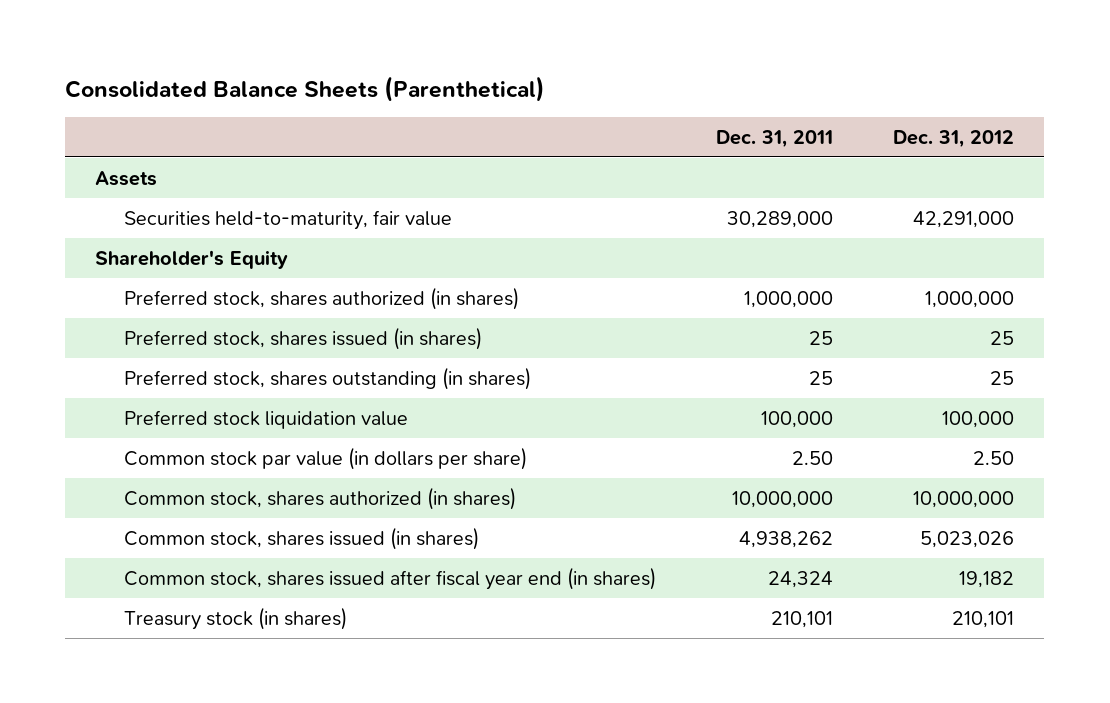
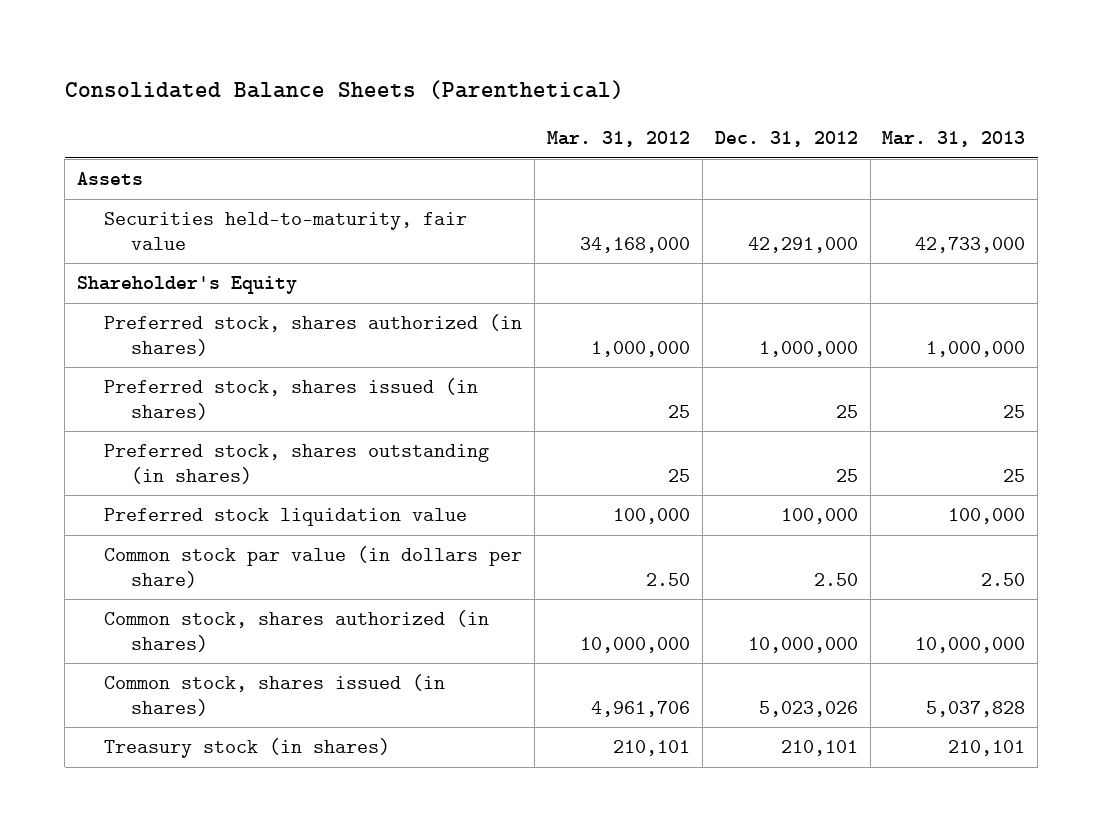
- | Dec. 31, 2011 | Dec. 31, 2012
+ | Mar. 31, 2012 | Dec. 31, 2012 | Mar. 31, 2013
- Common stock, shares issued after fiscal year end (in shares) | 24,324 | 19,182

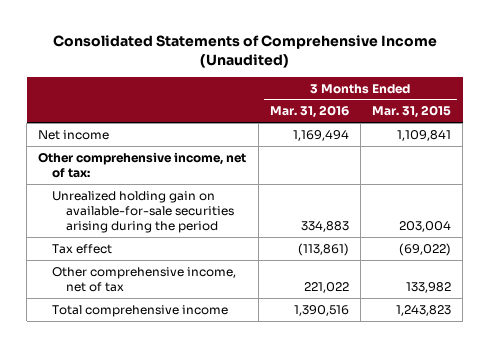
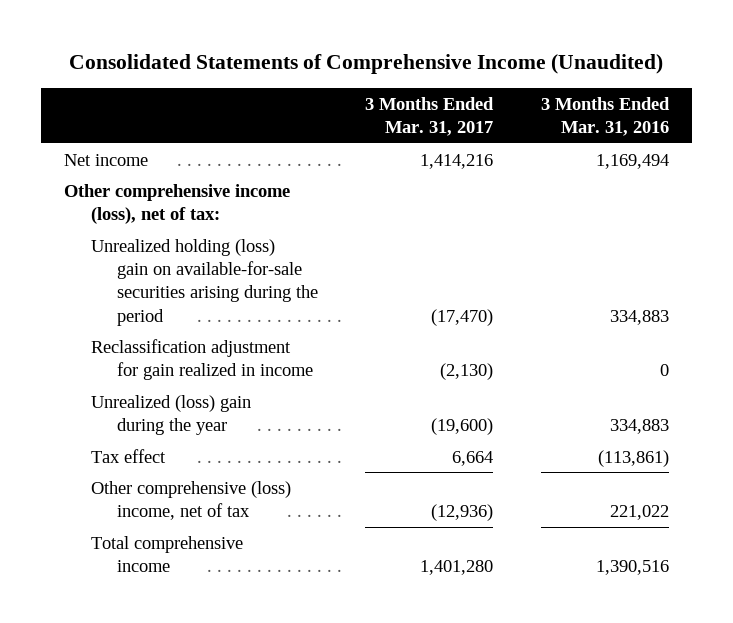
- | 3 Months Ended Mar. 31, 2016 | 3 Months Ended Mar. 31, 2015
+ | 3 Months Ended Mar. 31, 2017 | 3 Months Ended Mar. 31, 2016
- Other comprehensive income, net of tax:
- Unrealized holding gain on available-for-sale securities arising during the period | 334,883 | 203,004
+ Other comprehensive income (loss), net of tax:
+ Unrealized holding (loss) gain on available-for-sale securities arising during the period | (17,470) | 334,883
+ Reclassification adjustment for gain realized in income | (2,130) | 0
+ Unrealized (loss) gain during the year | (19,600) | 334,883
- Other comprehensive income, net of tax | 221,022 | 133,982
+ Other comprehensive (loss) income, net of tax | (12,936) | 221,022

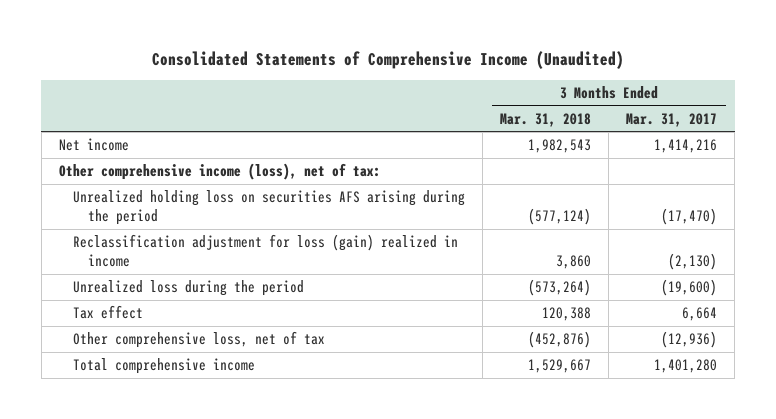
- | 3 Months Ended Mar. 31, 2017 | 3 Months Ended Mar. 31, 2016
+ | 3 Months Ended Mar. 31, 2018 | 3 Months Ended Mar. 31, 2017
- Unrealized holding (loss) gain on available-for-sale securities arising during the period | (17,470) | 334,883
- Reclassification adjustment for gain realized in income | (2,130) | 0
- Unrealized (loss) gain during the year | (19,600) | 334,883
+ Unrealized holding loss on securities AFS arising during the period | (577,124) | (17,470)
+ Reclassification adjustment for loss (gain) realized in income | 3,860 | (2,130)
+ Unrealized loss during the period | (573,264) | (19,600)
- Other comprehensive (loss) income, net of tax | (12,936) | 221,022
+ Other comprehensive loss, net of tax | (452,876) | (12,936)

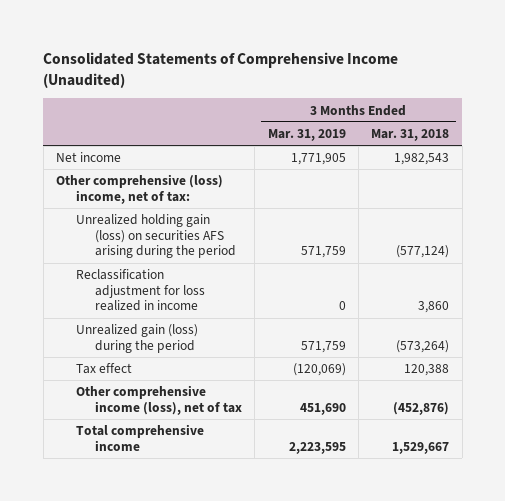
- | 3 Months Ended Mar. 31, 2018 | 3 Months Ended Mar. 31, 2017
+ | 3 Months Ended Mar. 31, 2019 | 3 Months Ended Mar. 31, 2018
- Other comprehensive income (loss), net of tax:
- Unrealized holding loss on securities AFS arising during the period | (577,124) | (17,470)
- Reclassification adjustment for loss (gain) realized in income | 3,860 | (2,130)
- Unrealized loss during the period | (573,264) | (19,600)
+ Other comprehensive (loss) income, net of tax:
+ Unrealized holding gain (loss) on securities AFS arising during the period | 571,759 | (577,124)
+ Reclassification adjustment for loss realized in income | 0 | 3,860
+ Unrealized gain (loss) during the period | 571,759 | (573,264)
- Other comprehensive loss, net of tax | (452,876) | (12,936)
+ Other comprehensive income (loss), net of tax | 451,690 | (452,876)

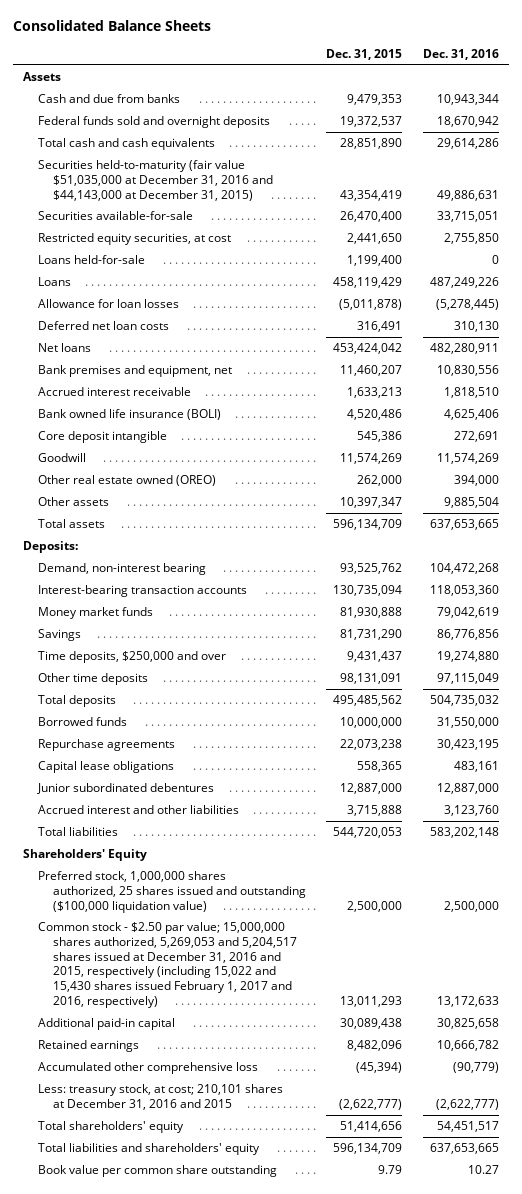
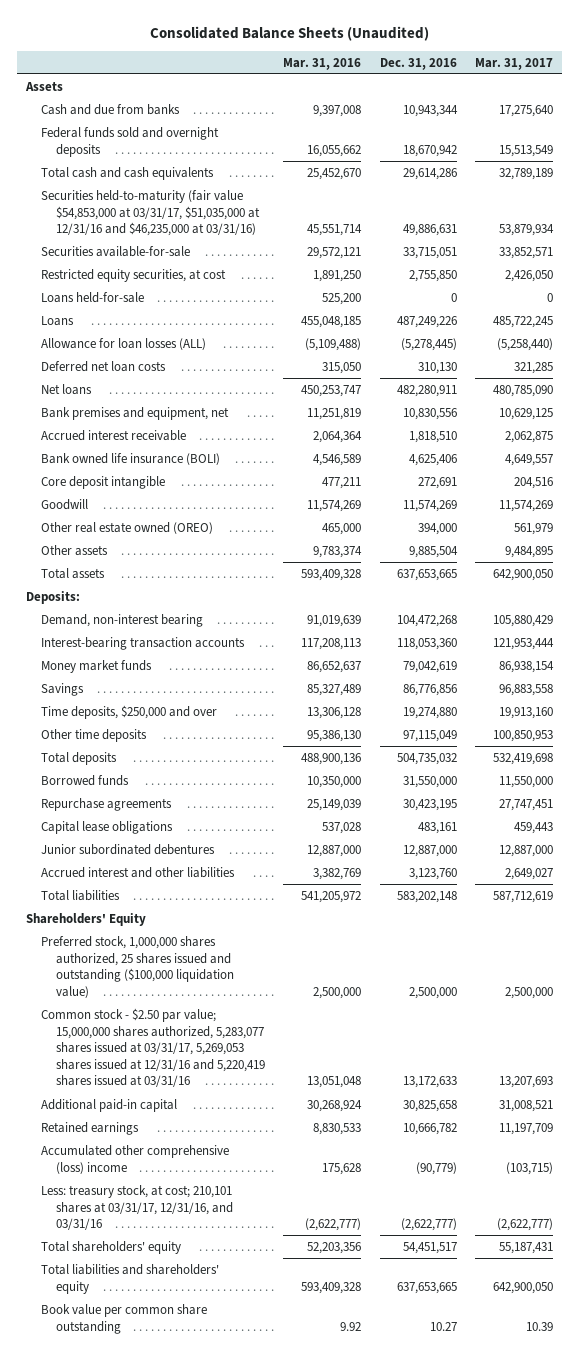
- Consolidated Balance Sheets
+ Consolidated Balance Sheets (Unaudited)
- | Dec. 31, 2015 | Dec. 31, 2016
+ | Mar. 31, 2016 | Dec. 31, 2016 | Mar. 31, 2017
- Securities held-to-maturity (fair value $51,035,000 at December 31, 2016 and $44,143,000 at December 31, 2015) | 43,354,419 | 49,886,631
+ Securities held-to-maturity (fair value $54,853,000 at 03/31/17, $51,035,000 at 12/31/16 and $46,235,000 at 03/31/16) | 45,551,714 | 49,886,631 | 53,879,934
- Allowance for loan losses | (5,011,878) | (5,278,445)
+ Allowance for loan losses (ALL) | (5,109,488) | (5,278,445) | (5,258,440)
- Common stock - $2.50 par value; 15,000,000 shares authorized, 5,269,053 and 5,204,517 shares issued at December 31, 2016 and 2015, respectively (including 15,022 and 15,430 shares issued February 1, 2017 and 2016, respectively) | 13,011,293 | 13,172,633
+ Common stock - $2.50 par value; 15,000,000 shares authorized, 5,283,077 shares issued at 03/31/17, 5,269,053 shares issued at 12/31/16 and 5,220,419 shares issued at 03/31/16 | 13,051,048 | 13,172,633 | 13,207,693
- Accumulated other comprehensive loss | (45,394) | (90,779)
- Less: treasury stock, at cost; 210,101 shares at December 31, 2016 and 2015 | (2,622,777) | (2,622,777)
+ Accumulated other comprehensive (loss) income | 175,628 | (90,779) | (103,715)
+ Less: treasury stock, at cost; 210,101 shares at 03/31/17, 12/31/16, and 03/31/16 | (2,622,777) | (2,622,777) | (2,622,777)

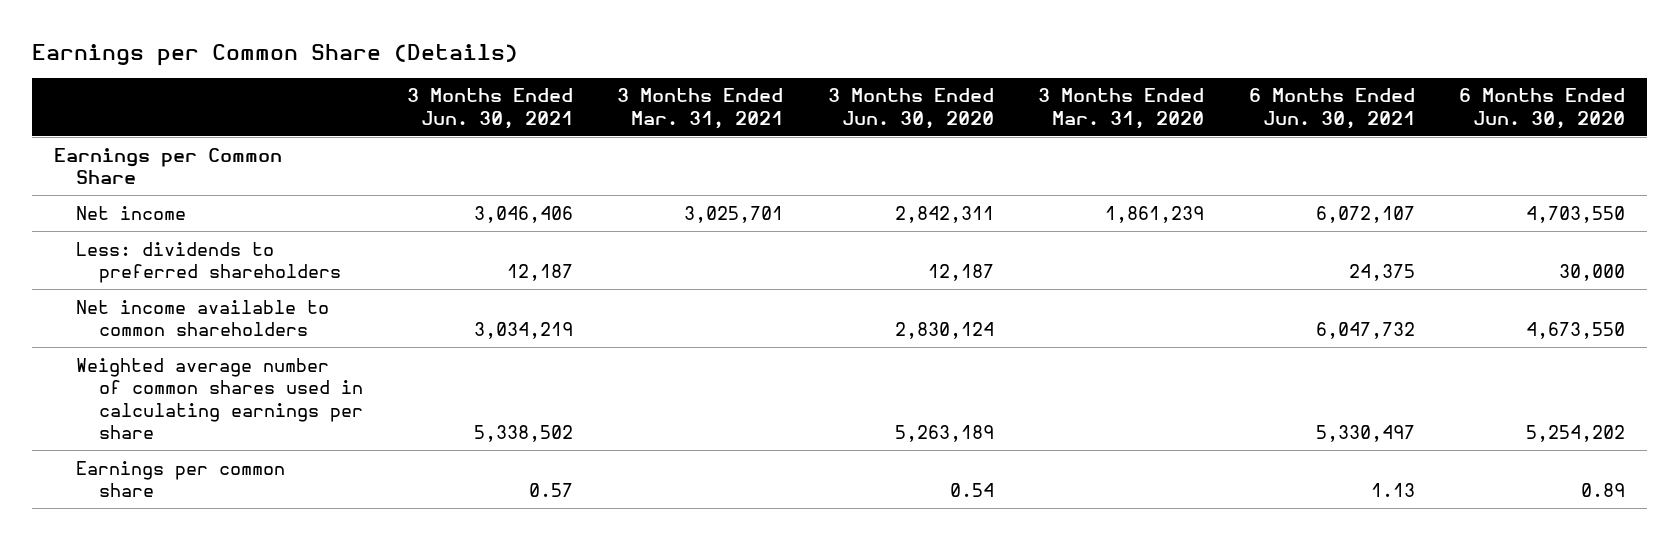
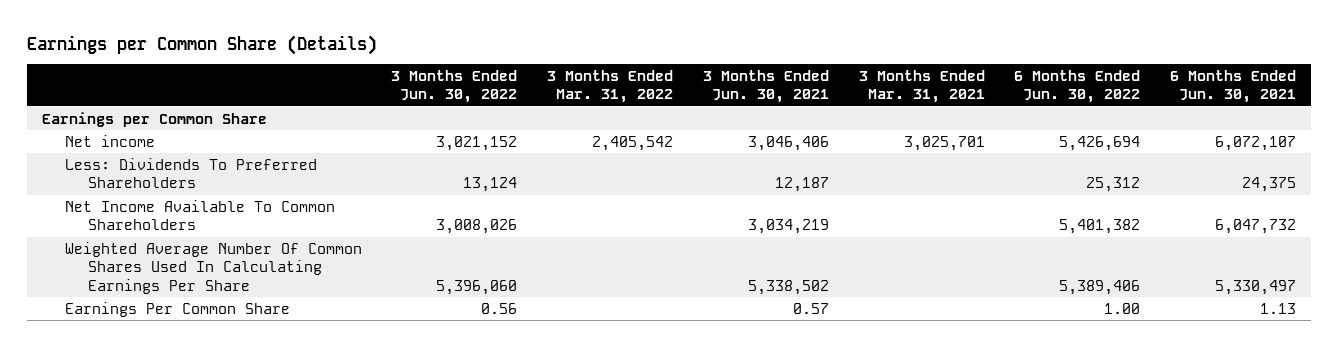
- | 3 Months Ended Jun. 30, 2021 | 3 Months Ended Mar. 31, 2021 | 3 Months Ended Jun. 30, 2020 | 3 Months Ended Mar. 31, 2020 | 6 Months Ended Jun. 30, 2021 | 6 Months Ended Jun. 30, 2020
+ | 3 Months Ended Jun. 30, 2022 | 3 Months Ended Mar. 31, 2022 | 3 Months Ended Jun. 30, 2021 | 3 Months Ended Mar. 31, 2021 | 6 Months Ended Jun. 30, 2022 | 6 Months Ended Jun. 30, 2021
- Less: dividends to preferred shareholders | 12,187 | | 12,187 | | 24,375 | 30,000
- Net income available to common shareholders | 3,034,219 | | 2,830,124 | | 6,047,732 | 4,673,550
- Weighted average number of common shares used in calculating earnings per share | 5,338,502 | | 5,263,189 | | 5,330,497 | 5,254,202
- Earnings per common share | 0.57 | | 0.54 | | 1.13 | 0.89
+ Less: Dividends To Preferred Shareholders | 13,124 | | 12,187 | | 25,312 | 24,375
+ Net Income Available To Common Shareholders | 3,008,026 | | 3,034,219 | | 5,401,382 | 6,047,732
+ Weighted Average Number Of Common Shares Used In Calculating Earnings Per Share | 5,396,060 | | 5,338,502 | | 5,389,406 | 5,330,497
+ Earnings Per Common Share | 0.56 | | 0.57 | | 1.00 | 1.13

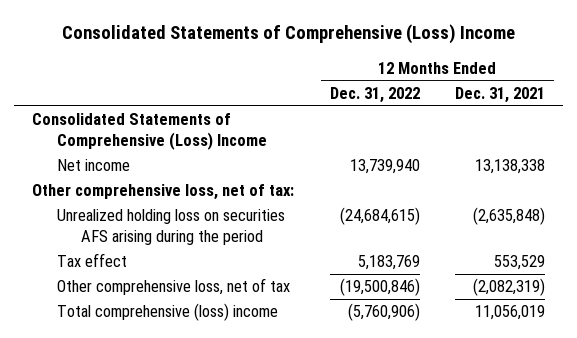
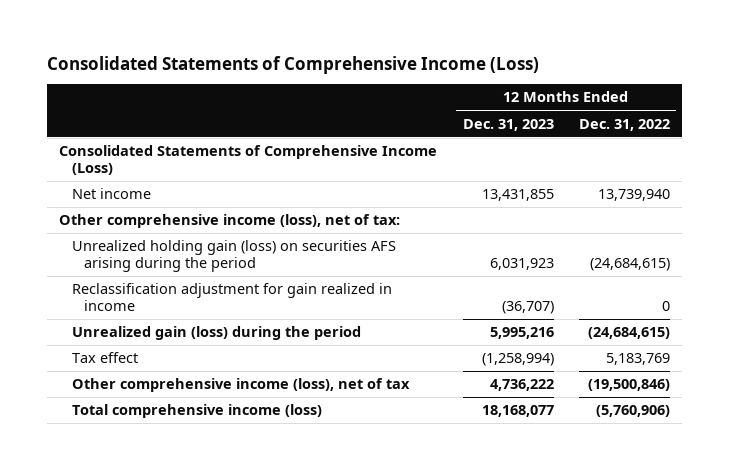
- Consolidated Statements of Comprehensive (Loss) Income
+ Consolidated Statements of Comprehensive Income (Loss)
- | 12 Months Ended Dec. 31, 2022 | 12 Months Ended Dec. 31, 2021
+ | 12 Months Ended Dec. 31, 2023 | 12 Months Ended Dec. 31, 2022
- Consolidated Statements of Comprehensive (Loss) Income
+ Consolidated Statements of Comprehensive Income (Loss)
- Other comprehensive loss, net of tax:
- Unrealized holding loss on securities AFS arising during the period | (24,684,615) | (2,635,848)
+ Other comprehensive income (loss), net of tax:
+ Unrealized holding gain (loss) on securities AFS arising during the period | 6,031,923 | (24,684,615)
+ Reclassification adjustment for gain realized in income | (36,707) | 0
+ Unrealized gain (loss) during the period | 5,995,216 | (24,684,615)
- Other comprehensive loss, net of tax | (19,500,846) | (2,082,319)
- Total comprehensive (loss) income | (5,760,906) | 11,056,019
+ Other comprehensive income (loss), net of tax | 4,736,222 | (19,500,846)
+ Total comprehensive income (loss) | 18,168,077 | (5,760,906)

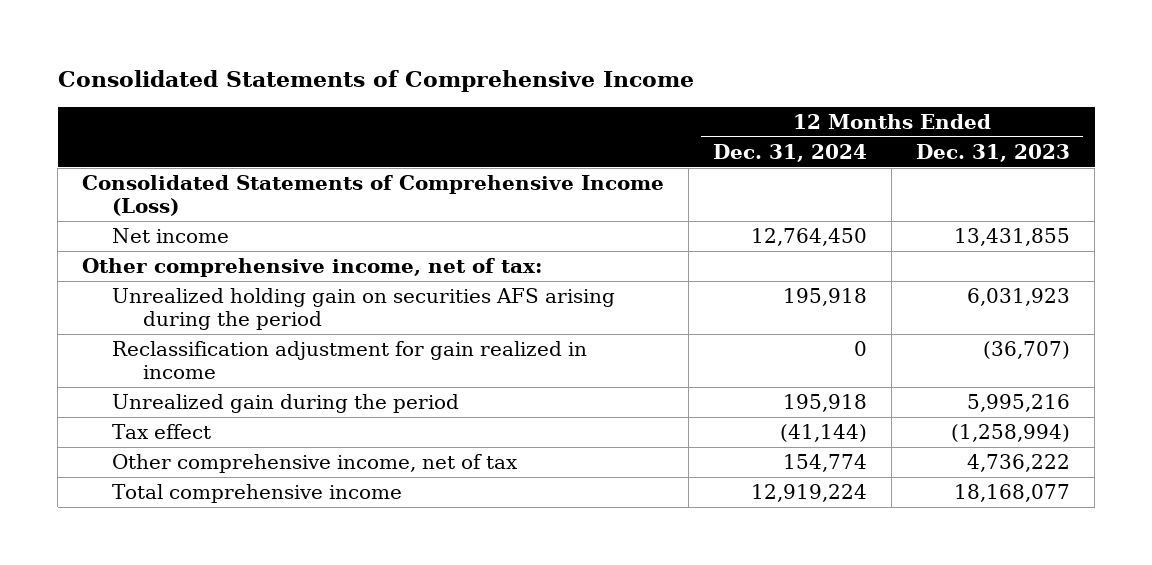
- Consolidated Statements of Comprehensive Income (Loss)
+ Consolidated Statements of Comprehensive Income
- | 12 Months Ended Dec. 31, 2023 | 12 Months Ended Dec. 31, 2022
+ | 12 Months Ended Dec. 31, 2024 | 12 Months Ended Dec. 31, 2023
- Other comprehensive income (loss), net of tax:
- Unrealized holding gain (loss) on securities AFS arising during the period | 6,031,923 | (24,684,615)
+ Other comprehensive income, net of tax:
+ Unrealized holding gain on securities AFS arising during the period | 195,918 | 6,031,923
- Unrealized gain (loss) during the period | 5,995,216 | (24,684,615)
+ Unrealized gain during the period | 195,918 | 5,995,216
- Other comprehensive income (loss), net of tax | 4,736,222 | (19,500,846)
- Total comprehensive income (loss) | 18,168,077 | (5,760,906)
+ Other comprehensive income, net of tax | 154,774 | 4,736,222
+ Total comprehensive income | 12,919,224 | 18,168,077

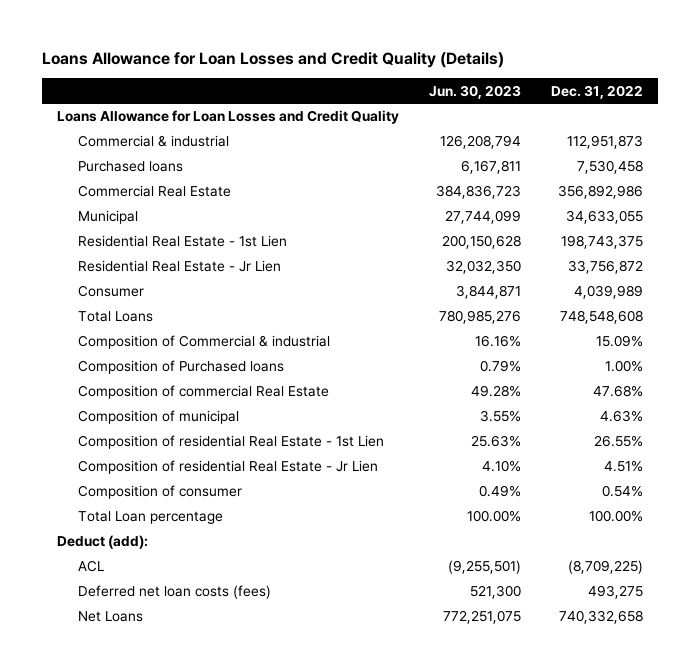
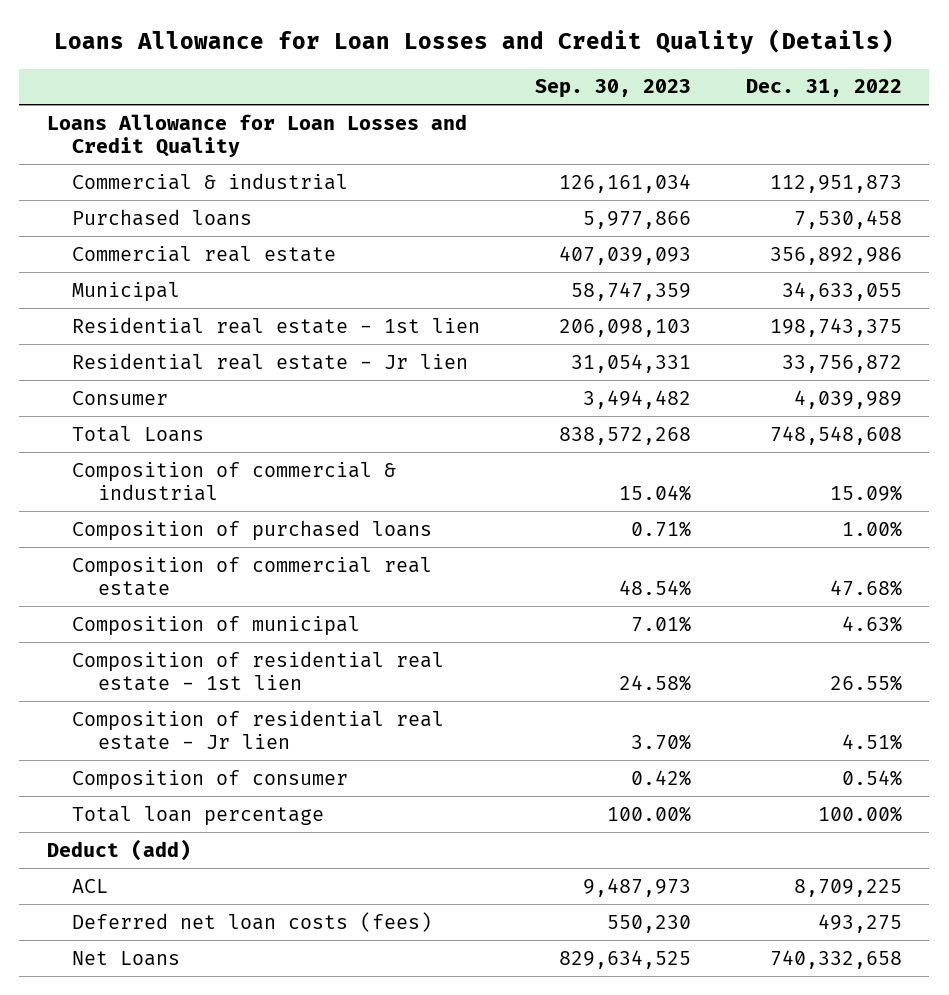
- | Jun. 30, 2023 | Dec. 31, 2022
+ | Sep. 30, 2023 | Dec. 31, 2022
- Commercial Real Estate | 384,836,723 | 356,892,986
+ Commercial real estate | 407,039,093 | 356,892,986
- Residential Real Estate - 1st Lien | 200,150,628 | 198,743,375
- Residential Real Estate - Jr Lien | 32,032,350 | 33,756,872
+ Residential real estate - 1st lien | 206,098,103 | 198,743,375
+ Residential real estate - Jr lien | 31,054,331 | 33,756,872
- Composition of Commercial & industrial | 16.16% | 15.09%
- Composition of Purchased loans | 0.79% | 1.00%
- Composition of commercial Real Estate | 49.28% | 47.68%
+ Composition of commercial & industrial | 15.04% | 15.09%
+ Composition of purchased loans | 0.71% | 1.00%
+ Composition of commercial real estate | 48.54% | 47.68%
- Composition of residential Real Estate - 1st Lien | 25.63% | 26.55%
- Composition of residential Real Estate - Jr Lien | 4.10% | 4.51%
+ Composition of residential real estate - 1st lien | 24.58% | 26.55%
+ Composition of residential real estate - Jr lien | 3.70% | 4.51%
- Total Loan percentage | 100.00% | 100.00%
- Deduct (add):
- ACL | (9,255,501) | (8,709,225)
+ Total loan percentage | 100.00% | 100.00%
+ Deduct (add)
+ ACL | 9,487,973 | 8,709,225

